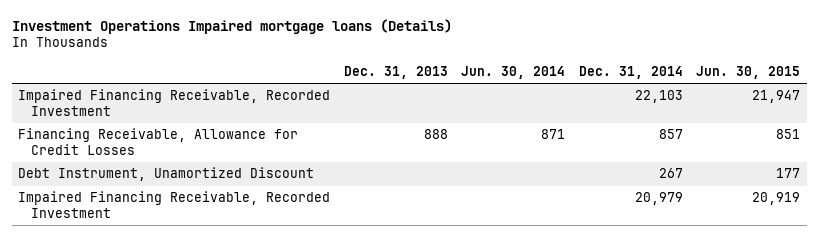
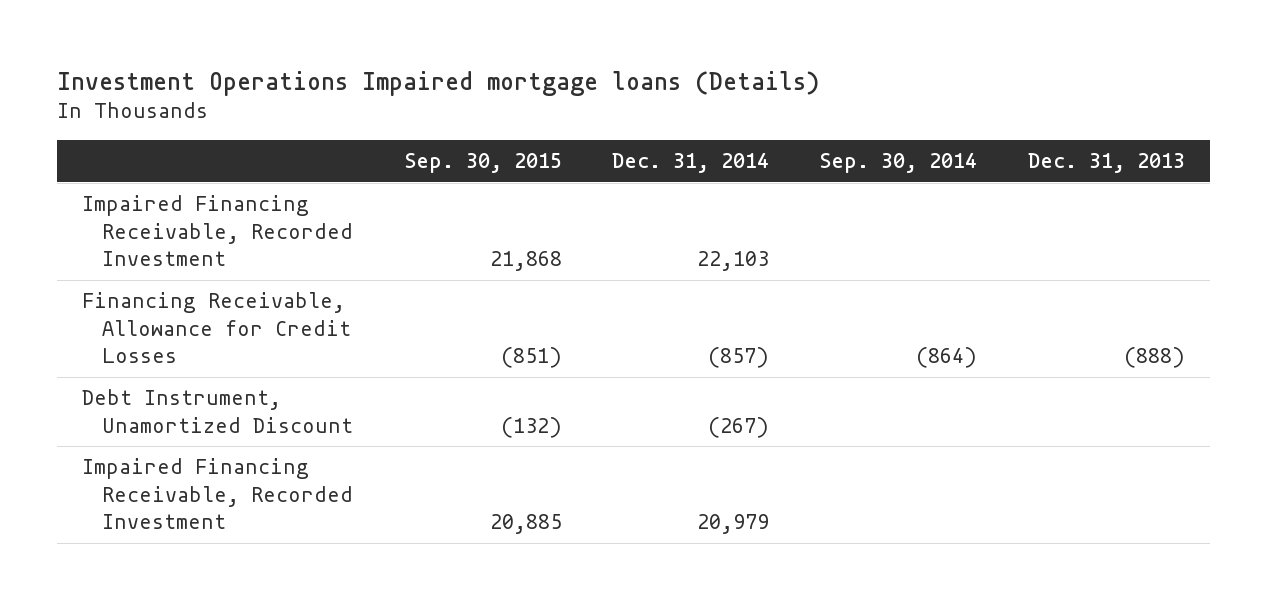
- | Dec. 31, 2013 | Jun. 30, 2014 | Dec. 31, 2014 | Jun. 30, 2015
+ | Sep. 30, 2015 | Dec. 31, 2014 | Sep. 30, 2014 | Dec. 31, 2013
- Financing Receivable, Allowance for Credit Losses | 888 | 871 | 857 | 851
- Debt Instrument, Unamortized Discount | | | 267 | 177
+ Financing Receivable, Allowance for Credit Losses | (851) | (857) | (864) | (888)
+ Debt Instrument, Unamortized Discount | (132) | (267) | |

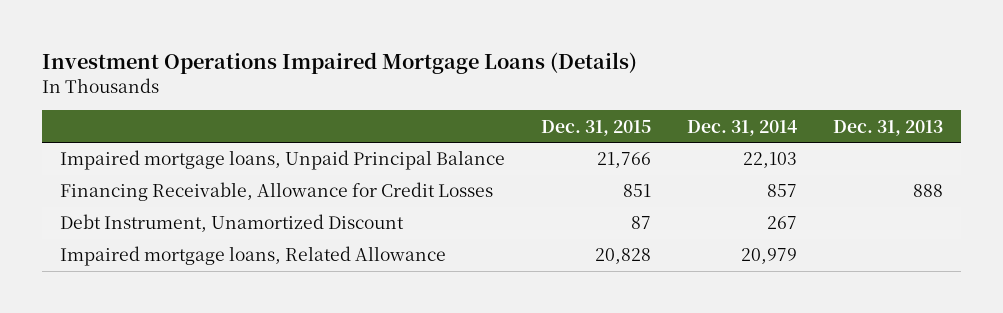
- Investment Operations Impaired mortgage loans (Details)
+ Investment Operations Impaired Mortgage Loans (Details)
- | Sep. 30, 2015 | Dec. 31, 2014 | Sep. 30, 2014 | Dec. 31, 2013
+ | Dec. 31, 2015 | Dec. 31, 2014 | Dec. 31, 2013
- Impaired Financing Receivable, Recorded Investment | 21,868 | 22,103 | |
- Financing Receivable, Allowance for Credit Losses | (851) | (857) | (864) | (888)
- Debt Instrument, Unamortized Discount | (132) | (267) | |
- Impaired Financing Receivable, Recorded Investment | 20,885 | 20,979 | |
+ Impaired mortgage loans, Unpaid Principal Balance | 21,766 | 22,103 |
+ Financing Receivable, Allowance for Credit Losses | 851 | 857 | 888
+ Debt Instrument, Unamortized Discount | 87 | 267 |
+ Impaired mortgage loans, Related Allowance | 20,828 | 20,979 |

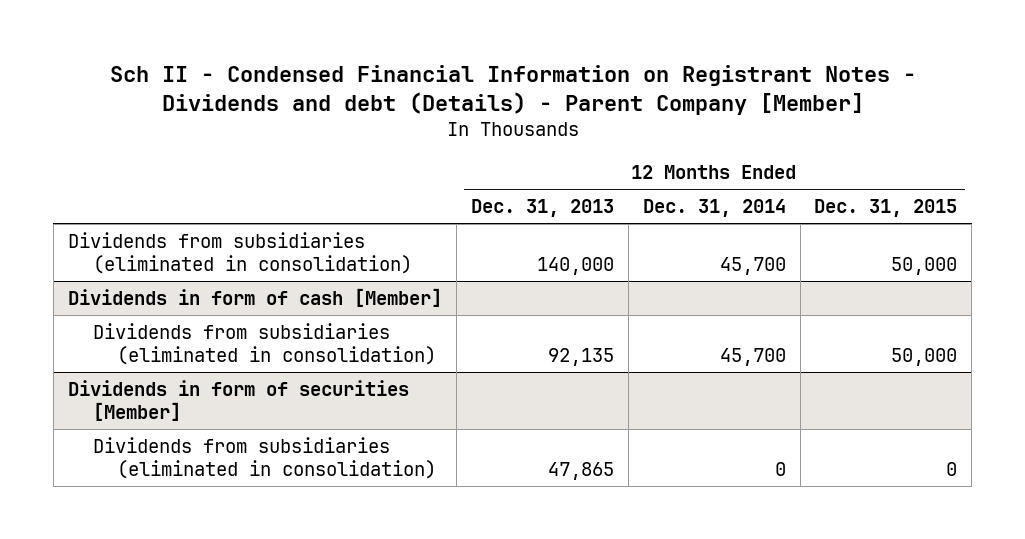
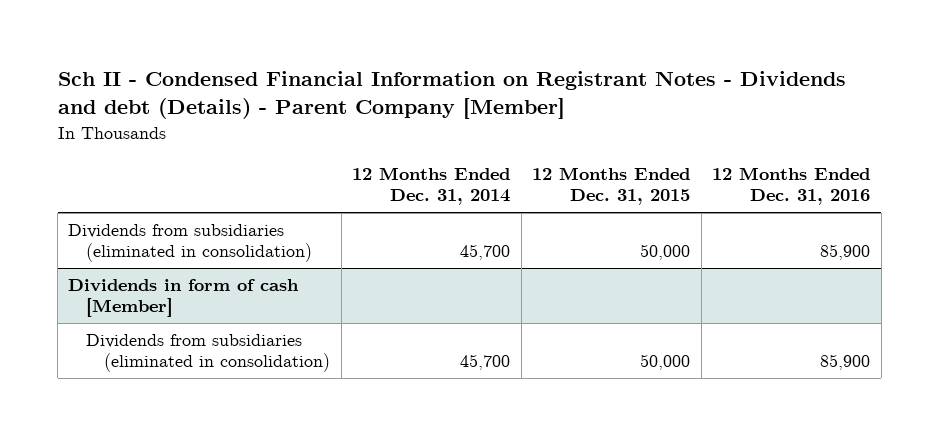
- | 12 Months Ended Dec. 31, 2013 | 12 Months Ended Dec. 31, 2014 | 12 Months Ended Dec. 31, 2015
+ | 12 Months Ended Dec. 31, 2014 | 12 Months Ended Dec. 31, 2015 | 12 Months Ended Dec. 31, 2016
- Dividends in form of securities [Member]
- Dividends from subsidiaries (eliminated in consolidation) | 47,865 | 0 | 0

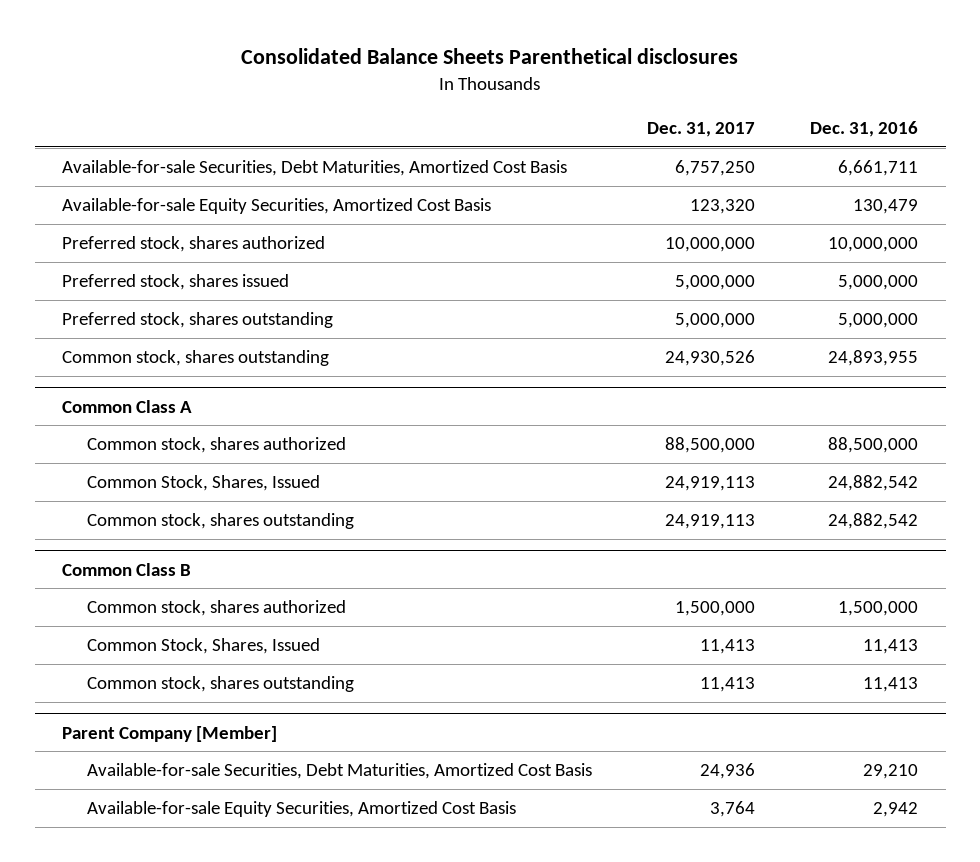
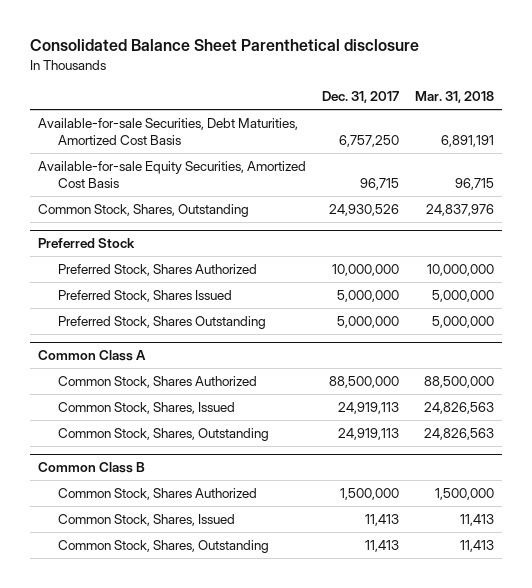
- Consolidated Balance Sheets Parenthetical disclosures
+ Consolidated Balance Sheet Parenthetical disclosure
- | Dec. 31, 2017 | Dec. 31, 2016
+ | Dec. 31, 2017 | Mar. 31, 2018
- Available-for-sale Equity Securities, Amortized Cost Basis | 123,320 | 130,479
- Preferred stock, shares authorized | 10,000,000 | 10,000,000
- Preferred stock, shares issued | 5,000,000 | 5,000,000
- Preferred stock, shares outstanding | 5,000,000 | 5,000,000
- Common stock, shares outstanding | 24,930,526 | 24,893,955
+ Available-for-sale Equity Securities, Amortized Cost Basis | 96,715 | 96,715
+ Common Stock, Shares, Outstanding | 24,930,526 | 24,837,976
+ Preferred Stock
+ Preferred Stock, Shares Authorized | 10,000,000 | 10,000,000
+ Preferred Stock, Shares Issued | 5,000,000 | 5,000,000
+ Preferred Stock, Shares Outstanding | 5,000,000 | 5,000,000
@ Common Class A
- Common stock, shares authorized | 88,500,000 | 88,500,000
+ Common Stock, Shares Authorized | 88,500,000 | 88,500,000
- Common stock, shares outstanding | 24,919,113 | 24,882,542
+ Common Stock, Shares, Outstanding | 24,919,113 | 24,826,563
@ Common Class B
- Common stock, shares authorized | 1,500,000 | 1,500,000
+ Common Stock, Shares Authorized | 1,500,000 | 1,500,000
- Common stock, shares outstanding | 11,413 | 11,413
- Parent Company [Member]
- Available-for-sale Securities, Debt Maturities, Amortized Cost Basis | 24,936 | 29,210
- Available-for-sale Equity Securities, Amortized Cost Basis | 3,764 | 2,942
@ Common Class B
+ Common Stock, Shares, Outstanding | 11,413 | 11,413

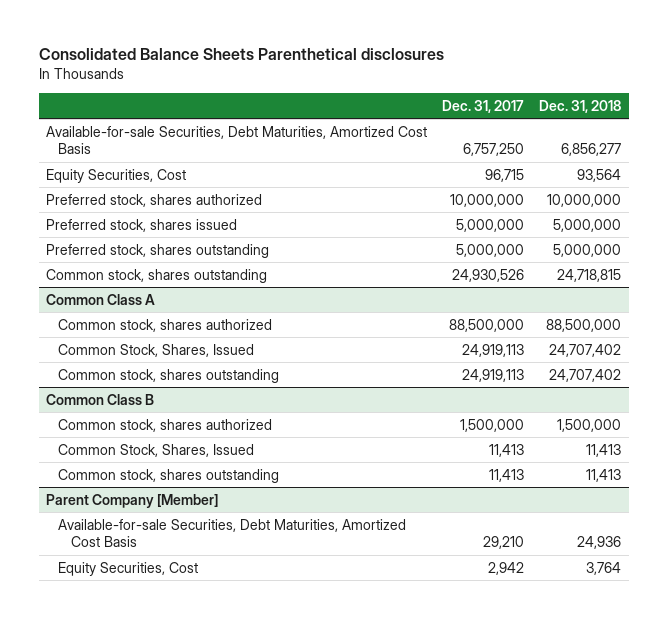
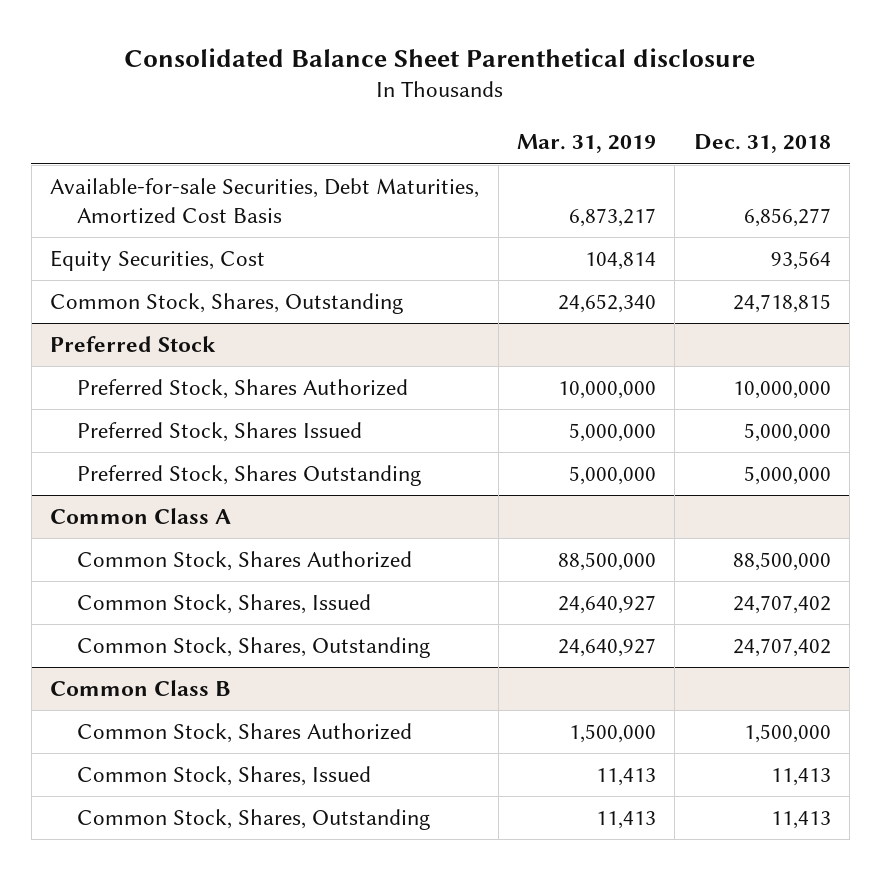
- Consolidated Balance Sheets Parenthetical disclosures
+ Consolidated Balance Sheet Parenthetical disclosure
- | Dec. 31, 2017 | Dec. 31, 2018
+ | Mar. 31, 2019 | Dec. 31, 2018
- Preferred stock, shares authorized | 10,000,000 | 10,000,000
- Preferred stock, shares issued | 5,000,000 | 5,000,000
- Preferred stock, shares outstanding | 5,000,000 | 5,000,000
- Common stock, shares outstanding | 24,930,526 | 24,718,815
+ Common Stock, Shares, Outstanding | 24,652,340 | 24,718,815
+ Preferred Stock
+ Preferred Stock, Shares Authorized | 10,000,000 | 10,000,000
+ Preferred Stock, Shares Issued | 5,000,000 | 5,000,000
+ Preferred Stock, Shares Outstanding | 5,000,000 | 5,000,000
@ Common Class A
- Common stock, shares authorized | 88,500,000 | 88,500,000
+ Common Stock, Shares Authorized | 88,500,000 | 88,500,000
- Common stock, shares outstanding | 24,919,113 | 24,707,402
+ Common Stock, Shares, Outstanding | 24,640,927 | 24,707,402
@ Common Class B
- Common stock, shares authorized | 1,500,000 | 1,500,000
+ Common Stock, Shares Authorized | 1,500,000 | 1,500,000
- Common stock, shares outstanding | 11,413 | 11,413
- Parent Company [Member]
- Available-for-sale Securities, Debt Maturities, Amortized Cost Basis | 29,210 | 24,936
- Equity Securities, Cost | 2,942 | 3,764
@ Common Class B
+ Common Stock, Shares, Outstanding | 11,413 | 11,413

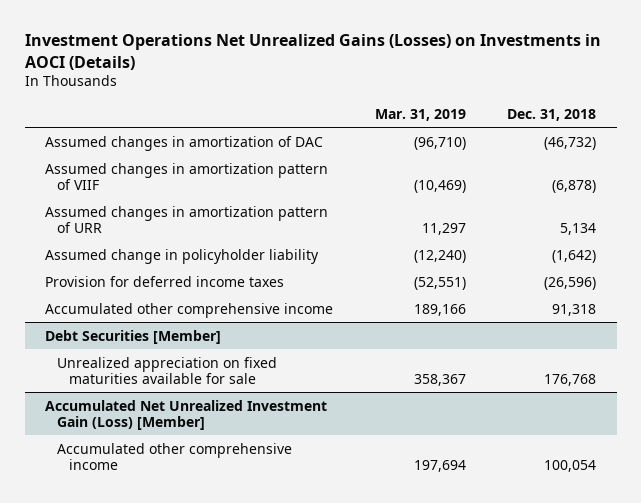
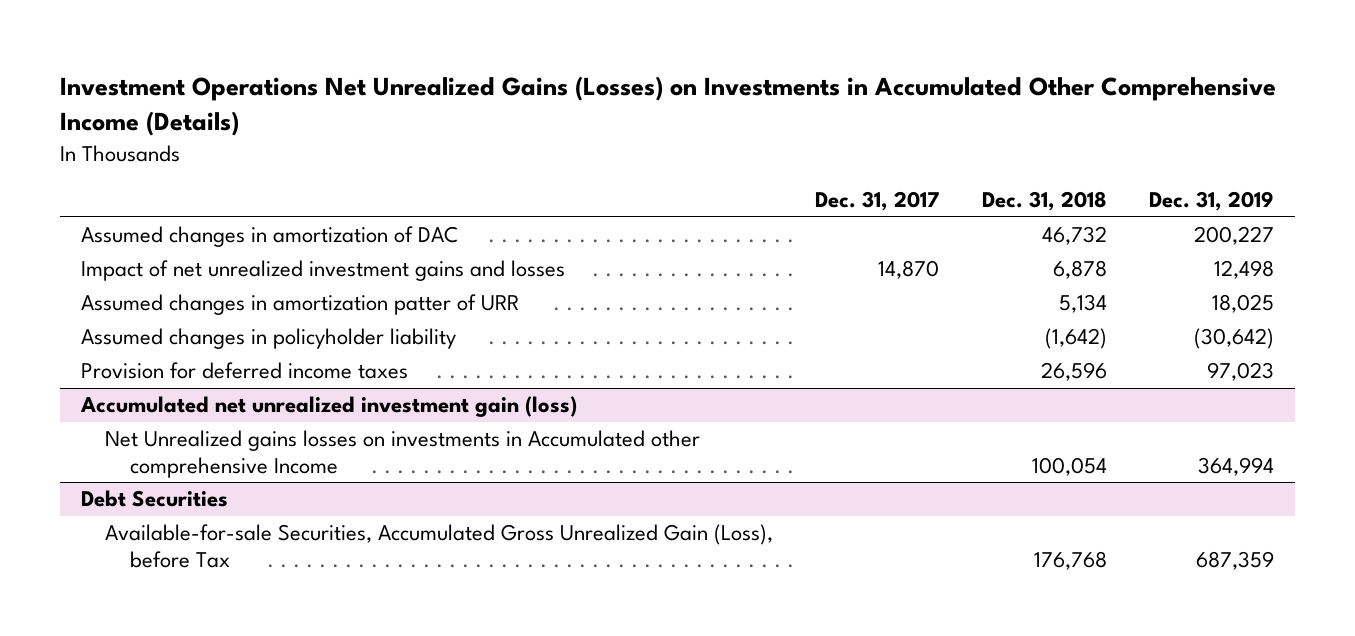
- Investment Operations Net Unrealized Gains (Losses) on Investments in AOCI (Details)
+ Investment Operations Net Unrealized Gains (Losses) on Investments in Accumulated Other Comprehensive Income (Details)
- | Mar. 31, 2019 | Dec. 31, 2018
+ | Dec. 31, 2017 | Dec. 31, 2018 | Dec. 31, 2019
- Assumed changes in amortization of DAC | (96,710) | (46,732)
- Assumed changes in amortization pattern of VIIF | (10,469) | (6,878)
- Assumed changes in amortization pattern of URR | 11,297 | 5,134
- Assumed change in policyholder liability | (12,240) | (1,642)
- Provision for deferred income taxes | (52,551) | (26,596)
- Accumulated other comprehensive income | 189,166 | 91,318
- Debt Securities [Member]
- Unrealized appreciation on fixed maturities available for sale | 358,367 | 176,768
- Accumulated Net Unrealized Investment Gain (Loss) [Member]
- Accumulated other comprehensive income | 197,694 | 100,054
+ Assumed changes in amortization of DAC | | 46,732 | 200,227
+ Impact of net unrealized investment gains and losses | 14,870 | 6,878 | 12,498
+ Assumed changes in amortization patter of URR | | 5,134 | 18,025
+ Assumed changes in policyholder liability | | (1,642) | (30,642)
+ Provision for deferred income taxes | | 26,596 | 97,023
+ Accumulated net unrealized investment gain (loss)
+ Net Unrealized gains losses on investments in Accumulated other comprehensive Income | | 100,054 | 364,994
+ Debt Securities
+ Available-for-sale Securities, Accumulated Gross Unrealized Gain (Loss), before Tax | | 176,768 | 687,359

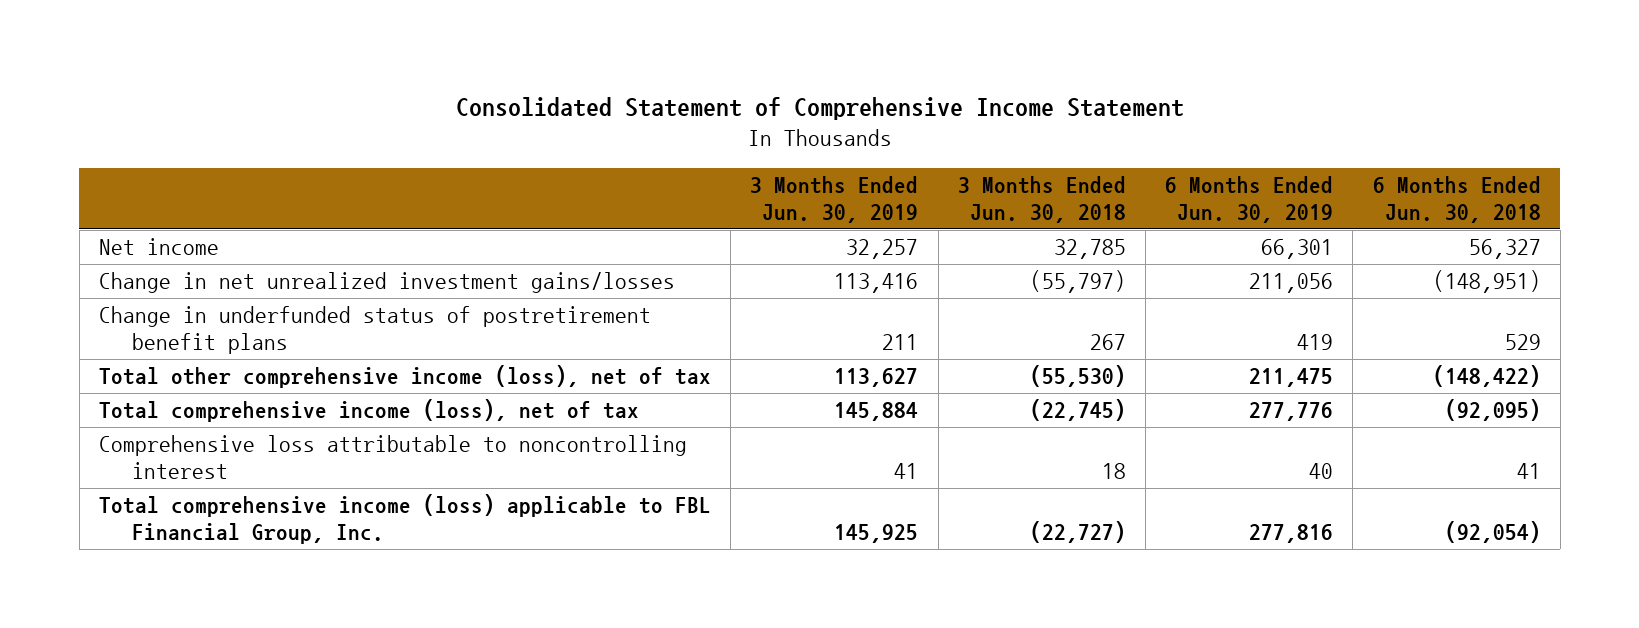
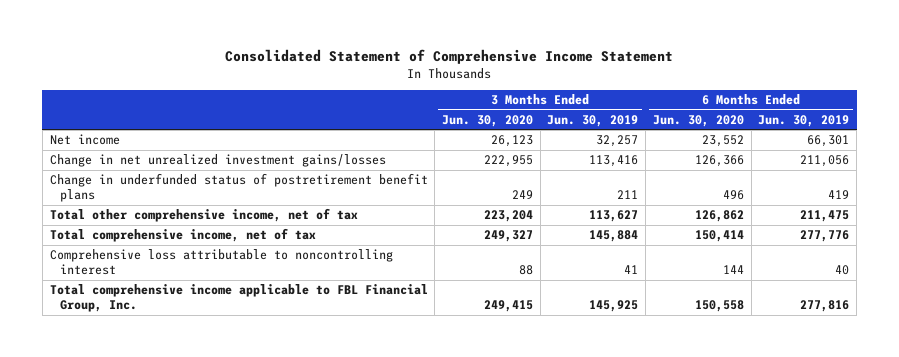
- | 3 Months Ended Jun. 30, 2019 | 3 Months Ended Jun. 30, 2018 | 6 Months Ended Jun. 30, 2019 | 6 Months Ended Jun. 30, 2018
+ | 3 Months Ended Jun. 30, 2020 | 3 Months Ended Jun. 30, 2019 | 6 Months Ended Jun. 30, 2020 | 6 Months Ended Jun. 30, 2019
- Total other comprehensive income (loss), net of tax | 113,627 | (55,530) | 211,475 | (148,422)
- Total comprehensive income (loss), net of tax | 145,884 | (22,745) | 277,776 | (92,095)
+ Total other comprehensive income, net of tax | 223,204 | 113,627 | 126,862 | 211,475
+ Total comprehensive income, net of tax | 249,327 | 145,884 | 150,414 | 277,776
- Total comprehensive income (loss) applicable to FBL Financial Group, Inc. | 145,925 | (22,727) | 277,816 | (92,054)
+ Total comprehensive income applicable to FBL Financial Group, Inc. | 249,415 | 145,925 | 150,558 | 277,816

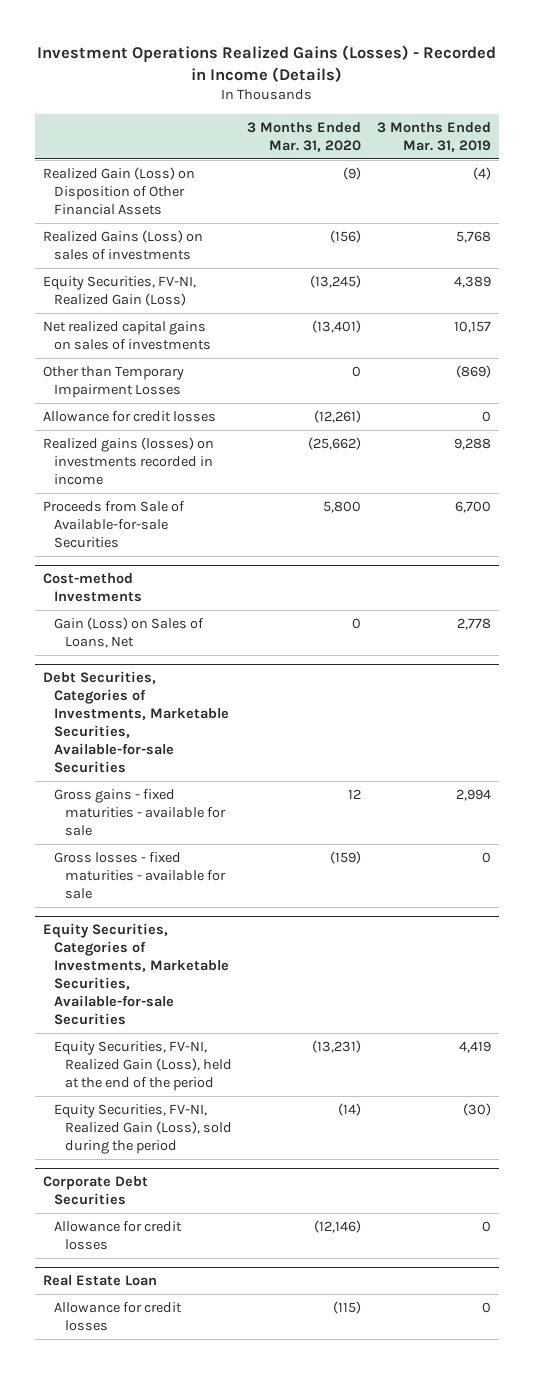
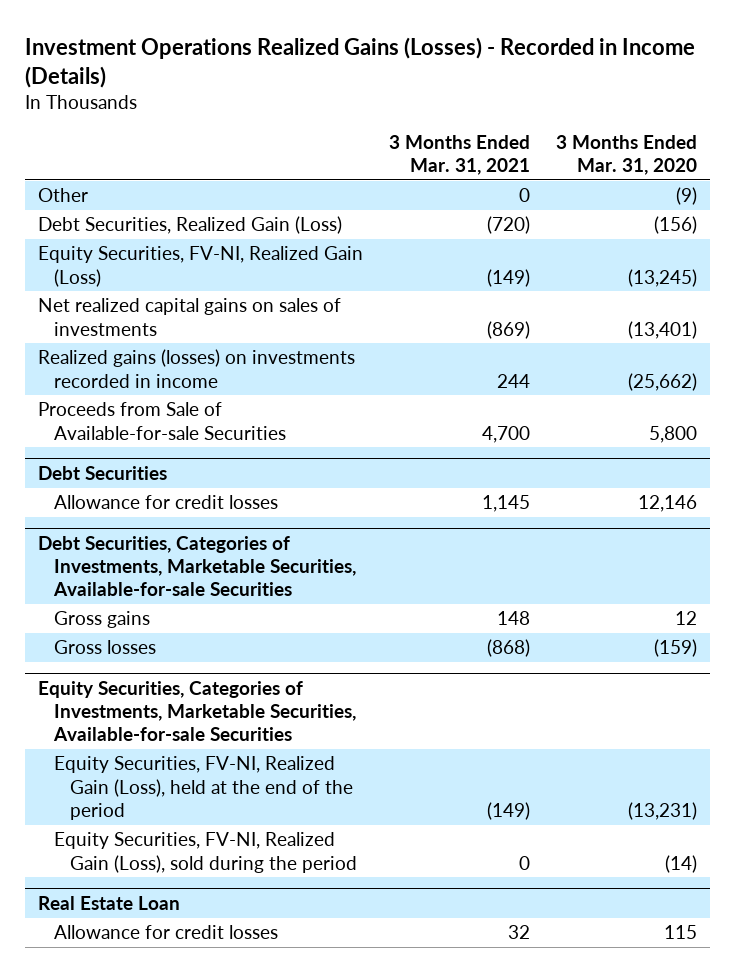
- | 3 Months Ended Mar. 31, 2020 | 3 Months Ended Mar. 31, 2019
+ | 3 Months Ended Mar. 31, 2021 | 3 Months Ended Mar. 31, 2020
- Realized Gain (Loss) on Disposition of Other Financial Assets | (9) | (4)
- Realized Gains (Loss) on sales of investments | (156) | 5,768
+ Other | 0 | (9)
+ Debt Securities, Realized Gain (Loss) | (720) | (156)
- Other than Temporary Impairment Losses | 0 | (869)
- Allowance for credit losses | (12,261) | 0
- Cost-method Investments
- Gain (Loss) on Sales of Loans, Net | 0 | 2,778
+ Debt Securities
+ Allowance for credit losses | 1,145 | 12,146
@ Debt Securities, Categories of Investments, Marketable Securities, Available-for-sale Securities
- Gross gains - fixed maturities - available for sale | 12 | 2,994
- Gross losses - fixed maturities - available for sale | (159) | 0
+ Gross gains | 148 | 12
+ Gross losses | (868) | (159)
- Corporate Debt Securities
- Allowance for credit losses | (12,146) | 0
@ Real Estate Loan
- Allowance for credit losses | (115) | 0
+ Allowance for credit losses | 32 | 115

